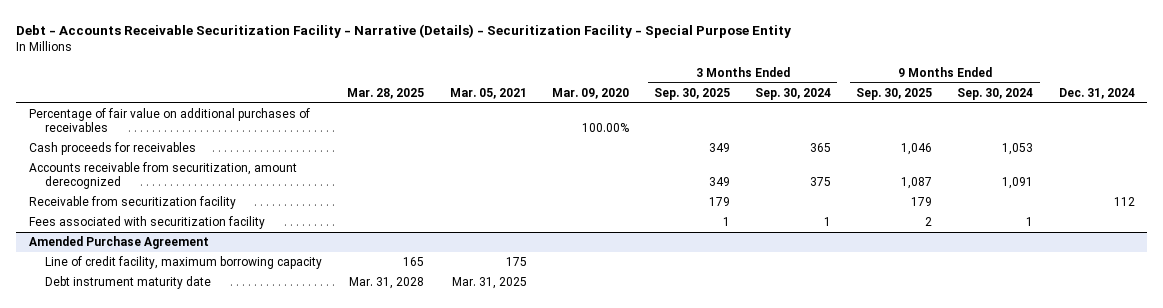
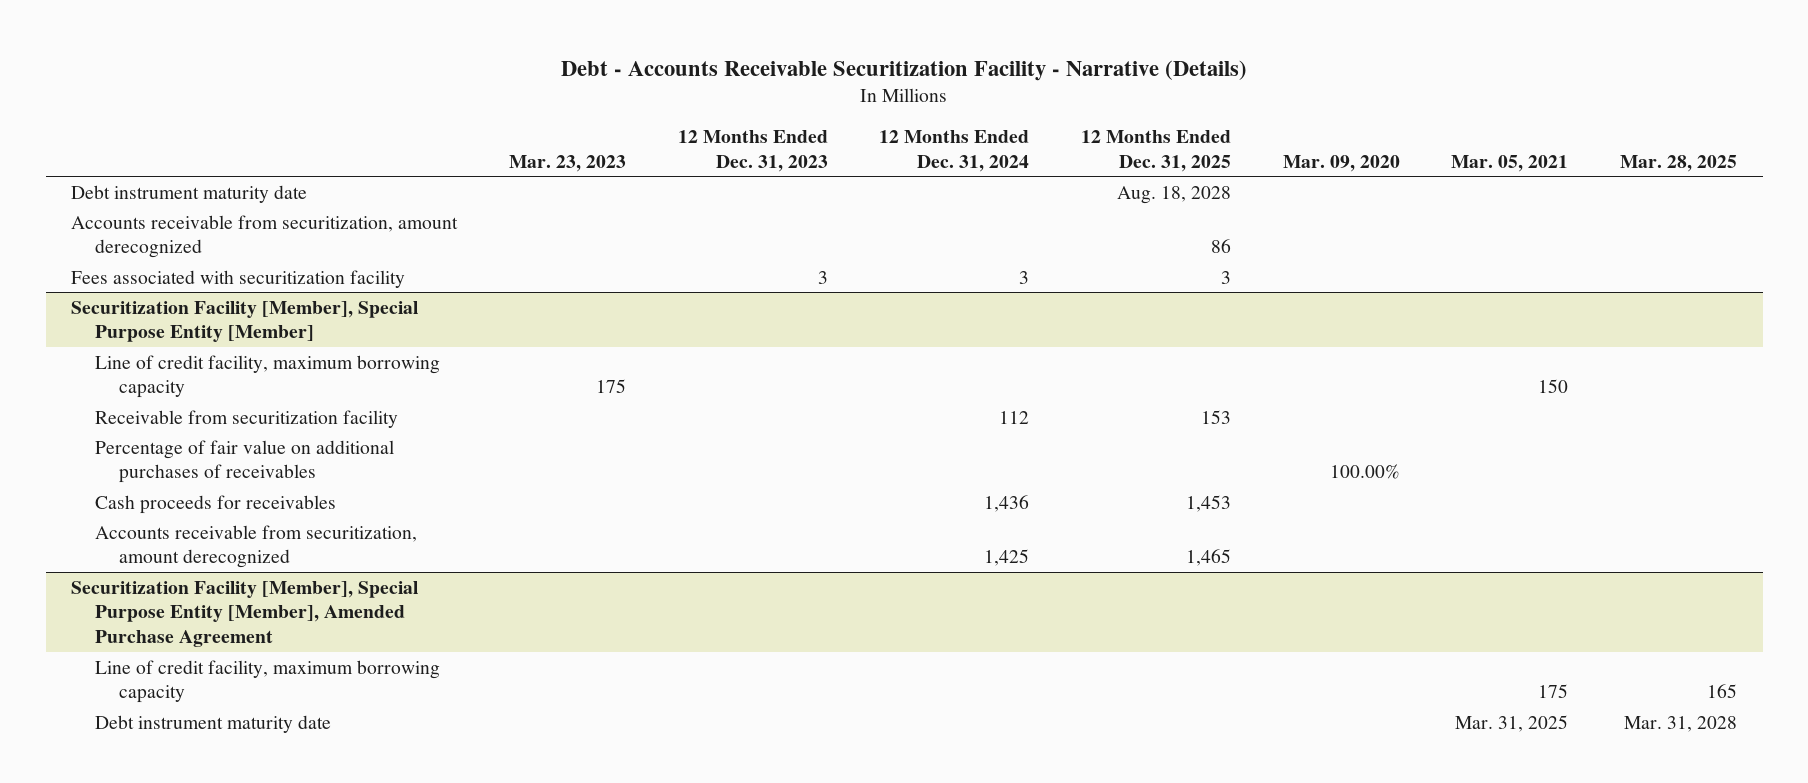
- Debt - Accounts Receivable Securitization Facility - Narrative (Details) - Securitization Facility - Special Purpose Entity
+ Debt - Accounts Receivable Securitization Facility - Narrative (Details)
- | Mar. 28, 2025 | Mar. 05, 2021 | Mar. 09, 2020 | 3 Months Ended Sep. 30, 2025 | 3 Months Ended Sep. 30, 2024 | 9 Months Ended Sep. 30, 2025 | 9 Months Ended Sep. 30, 2024 | Dec. 31, 2024
+ | Mar. 23, 2023 | 12 Months Ended Dec. 31, 2023 | 12 Months Ended Dec. 31, 2024 | 12 Months Ended Dec. 31, 2025 | Mar. 09, 2020 | Mar. 05, 2021 | Mar. 28, 2025
- Percentage of fair value on additional purchases of receivables | | | 100.00% | | | | |
- Cash proceeds for receivables | | | | 349 | 365 | 1,046 | 1,053 |
+ Debt instrument maturity date | | | | Aug. 18, 2028 | | |
- Receivable from securitization facility | | | | 179 | | 179 | | 112
- Amended Purchase Agreement
+ Securitization Facility [Member], Special Purpose Entity [Member]
+ Line of credit facility, maximum borrowing capacity | 175 | | | | | 150 |
+ Receivable from securitization facility | | | 112 | 153 | | |
+ Percentage of fair value on additional purchases of receivables | | | | | 100.00% | |
+ Cash proceeds for receivables | | | 1,436 | 1,453 | | |
+ Accounts receivable from securitization, amount derecognized | | | 1,425 | 1,465 | | |
+ Securitization Facility [Member], Special Purpose Entity [Member], Amended Purchase Agreement

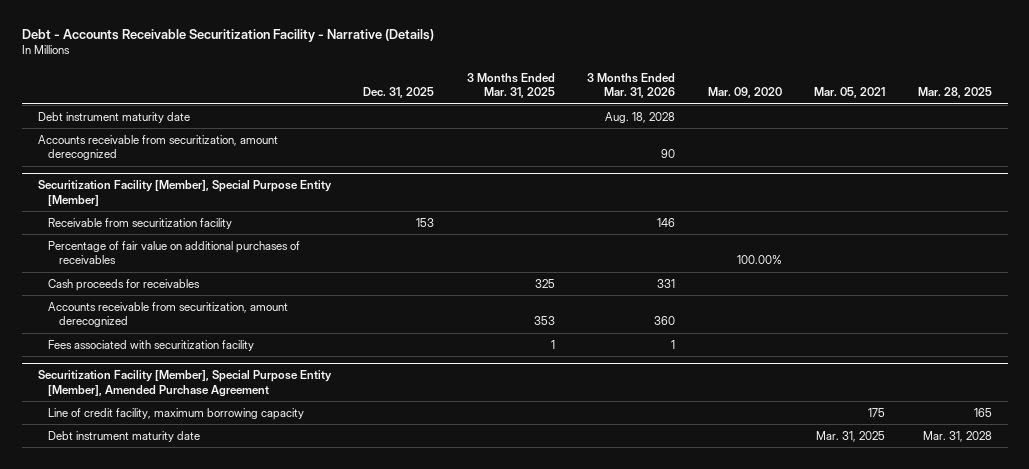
- | Mar. 23, 2023 | 12 Months Ended Dec. 31, 2023 | 12 Months Ended Dec. 31, 2024 | 12 Months Ended Dec. 31, 2025 | Mar. 09, 2020 | Mar. 05, 2021 | Mar. 28, 2025
+ | Dec. 31, 2025 | 3 Months Ended Mar. 31, 2025 | 3 Months Ended Mar. 31, 2026 | Mar. 09, 2020 | Mar. 05, 2021 | Mar. 28, 2025
- Fees associated with securitization facility | | 3 | 3 | 3 | | |
@ Securitization Facility [Member], Special Purpose Entity [Member]
- Line of credit facility, maximum borrowing capacity | 175 | | | | | 150 |
+ Fees associated with securitization facility | | 1 | 1 | | |

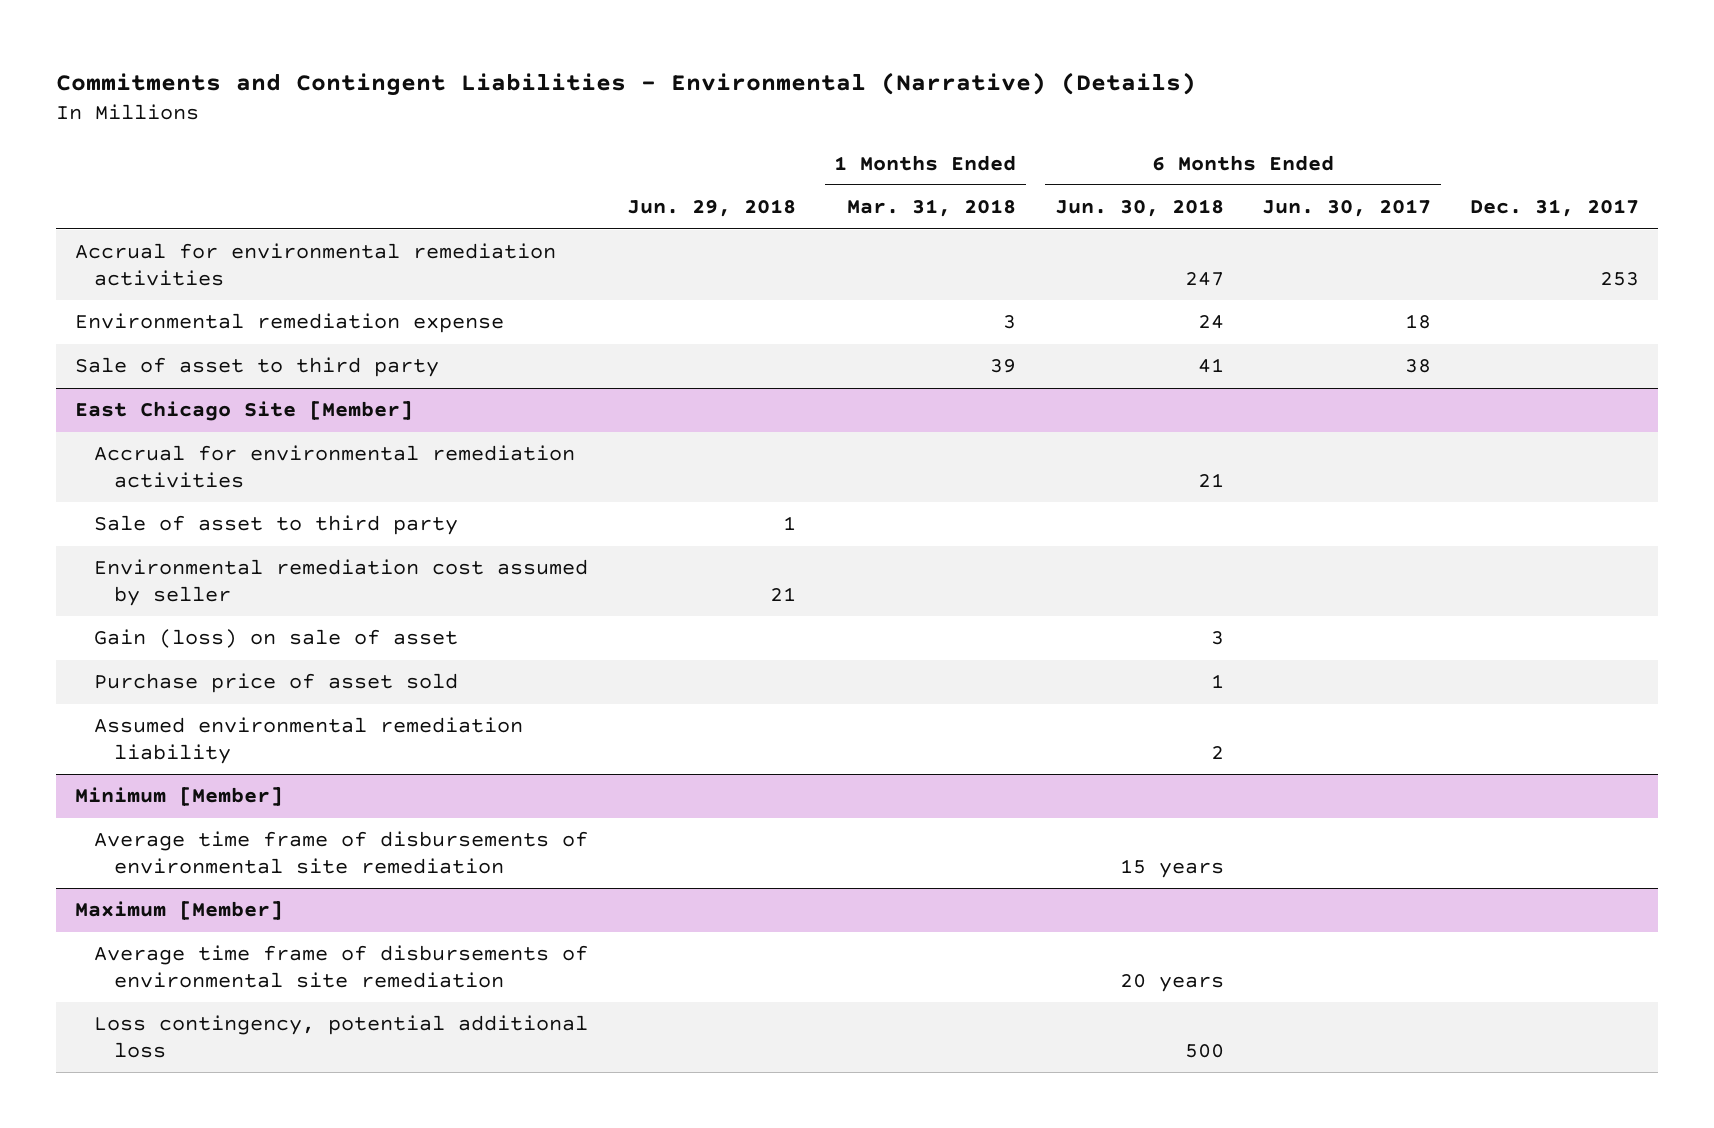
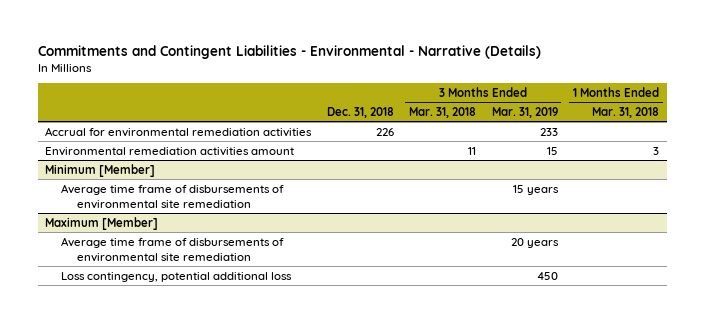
- Commitments and Contingent Liabilities - Environmental (Narrative) (Details)
+ Commitments and Contingent Liabilities - Environmental - Narrative (Details)
- | Jun. 29, 2018 | 1 Months Ended Mar. 31, 2018 | 6 Months Ended Jun. 30, 2018 | 6 Months Ended Jun. 30, 2017 | Dec. 31, 2017
+ | Dec. 31, 2018 | 3 Months Ended Mar. 31, 2018 | 3 Months Ended Mar. 31, 2019 | 1 Months Ended Mar. 31, 2018
- Environmental remediation expense | | 3 | 24 | 18 |
- Sale of asset to third party | | 39 | 41 | 38 |
- East Chicago Site [Member]
- Accrual for environmental remediation activities | | | 21 | |
- Sale of asset to third party | 1 | | | |
- Environmental remediation cost assumed by seller | 21 | | | |
- Gain (loss) on sale of asset | | | 3 | |
- Purchase price of asset sold | | | 1 | |
- Assumed environmental remediation liability | | | 2 | |
+ Environmental remediation activities amount | | 11 | 15 | 3

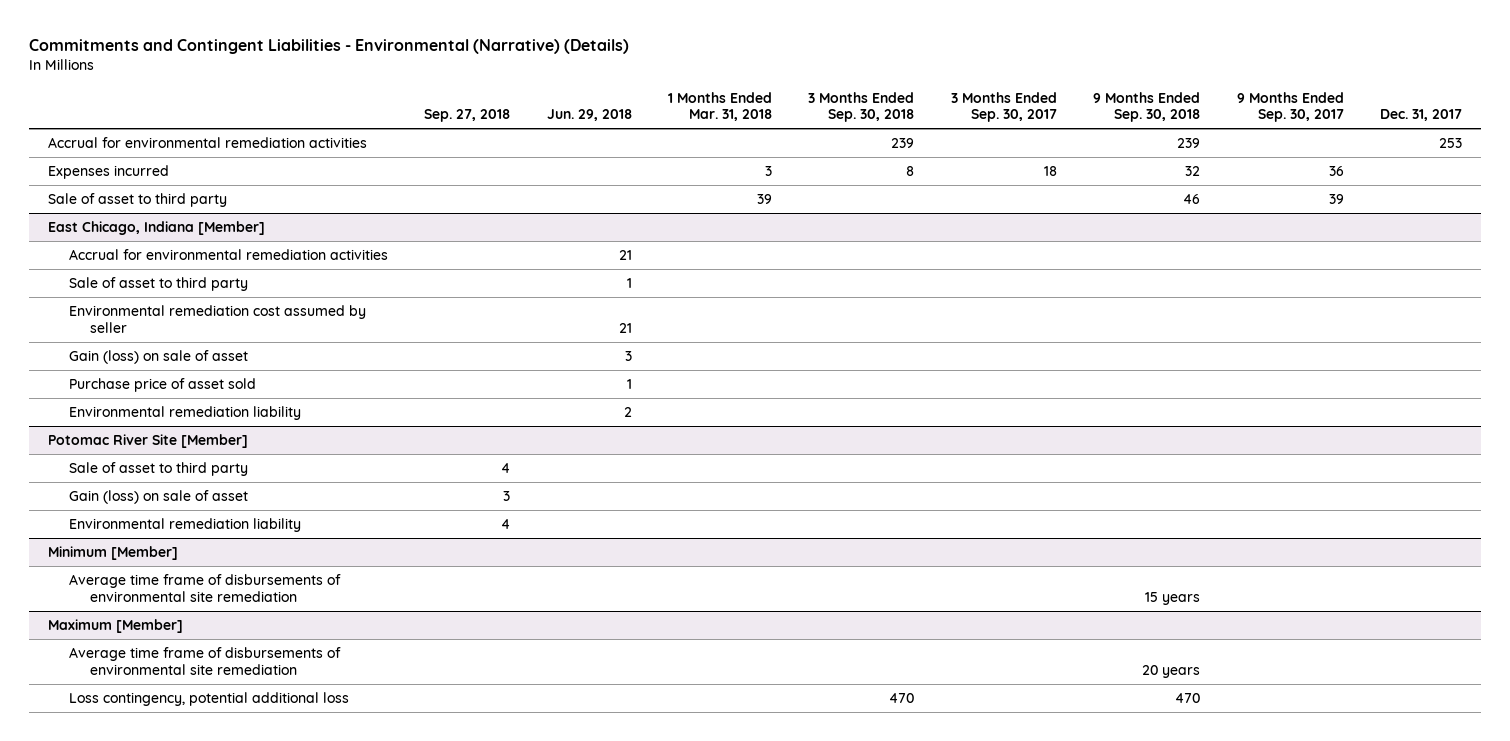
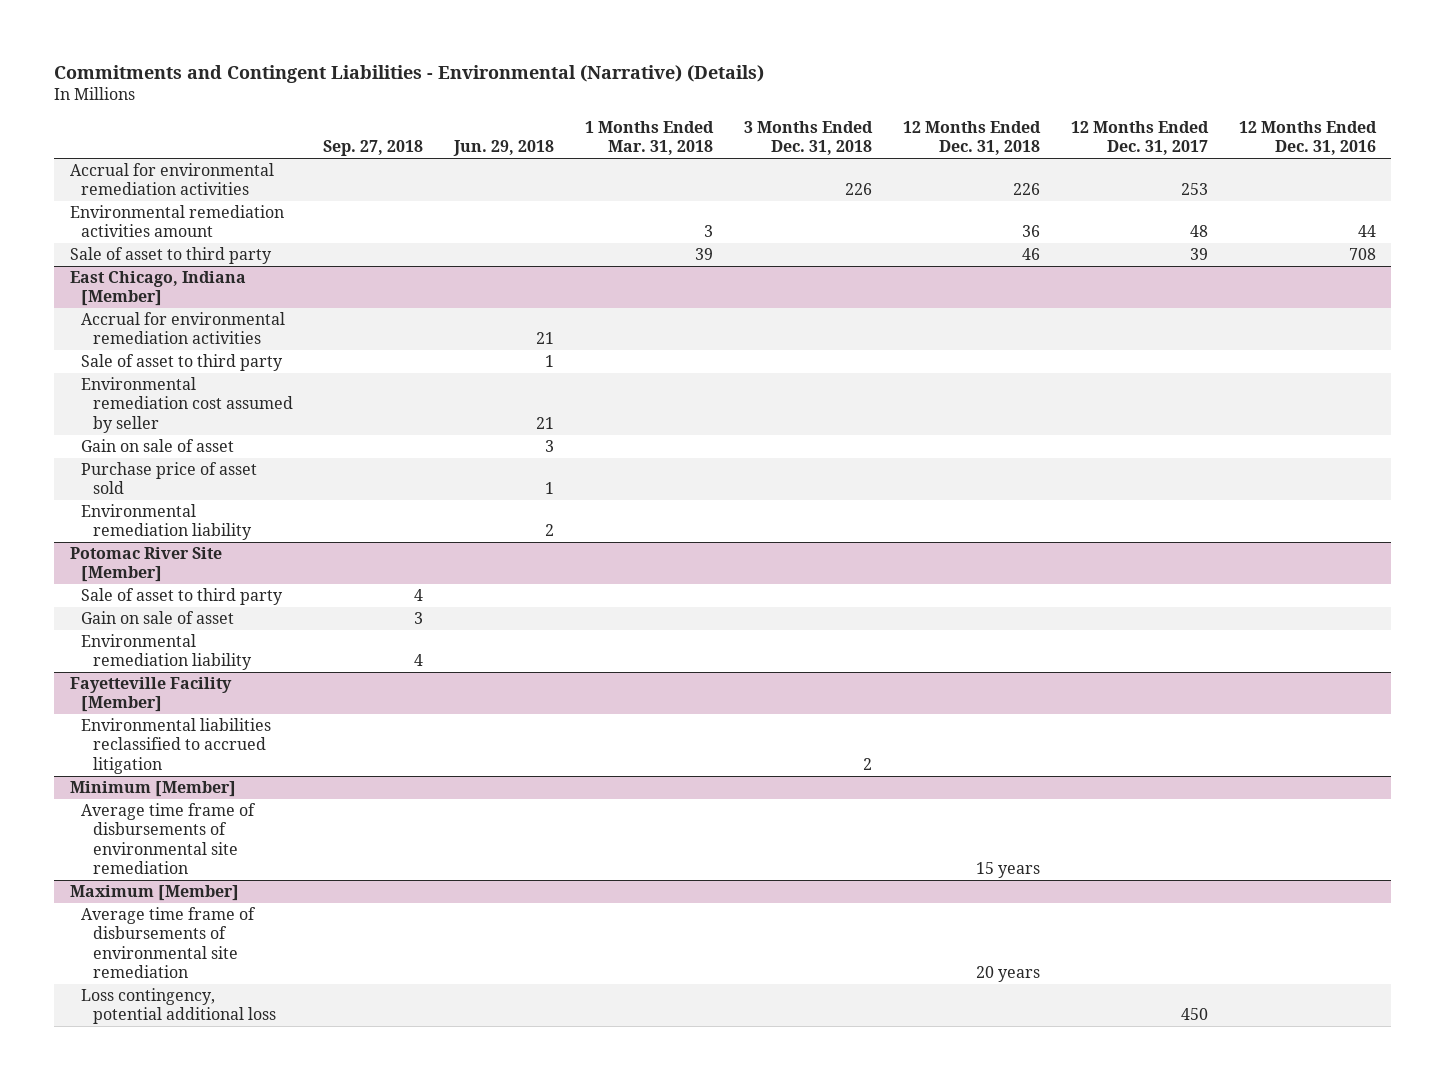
- | Sep. 27, 2018 | Jun. 29, 2018 | 1 Months Ended Mar. 31, 2018 | 3 Months Ended Sep. 30, 2018 | 3 Months Ended Sep. 30, 2017 | 9 Months Ended Sep. 30, 2018 | 9 Months Ended Sep. 30, 2017 | Dec. 31, 2017
+ | Sep. 27, 2018 | Jun. 29, 2018 | 1 Months Ended Mar. 31, 2018 | 3 Months Ended Dec. 31, 2018 | 12 Months Ended Dec. 31, 2018 | 12 Months Ended Dec. 31, 2017 | 12 Months Ended Dec. 31, 2016
- Expenses incurred | | | 3 | 8 | 18 | 32 | 36 |
+ Environmental remediation activities amount | | | 3 | | 36 | 48 | 44
@ East Chicago, Indiana [Member]
- Gain (loss) on sale of asset | | 3 | | | | | |
+ Gain on sale of asset | | 3 | | | | |
@ Potomac River Site [Member]
- Gain (loss) on sale of asset | 3 | | | | | | |
+ Gain on sale of asset | 3 | | | | | |
+ Fayetteville Facility [Member]
+ Environmental liabilities reclassified to accrued litigation | | | | 2 | | |

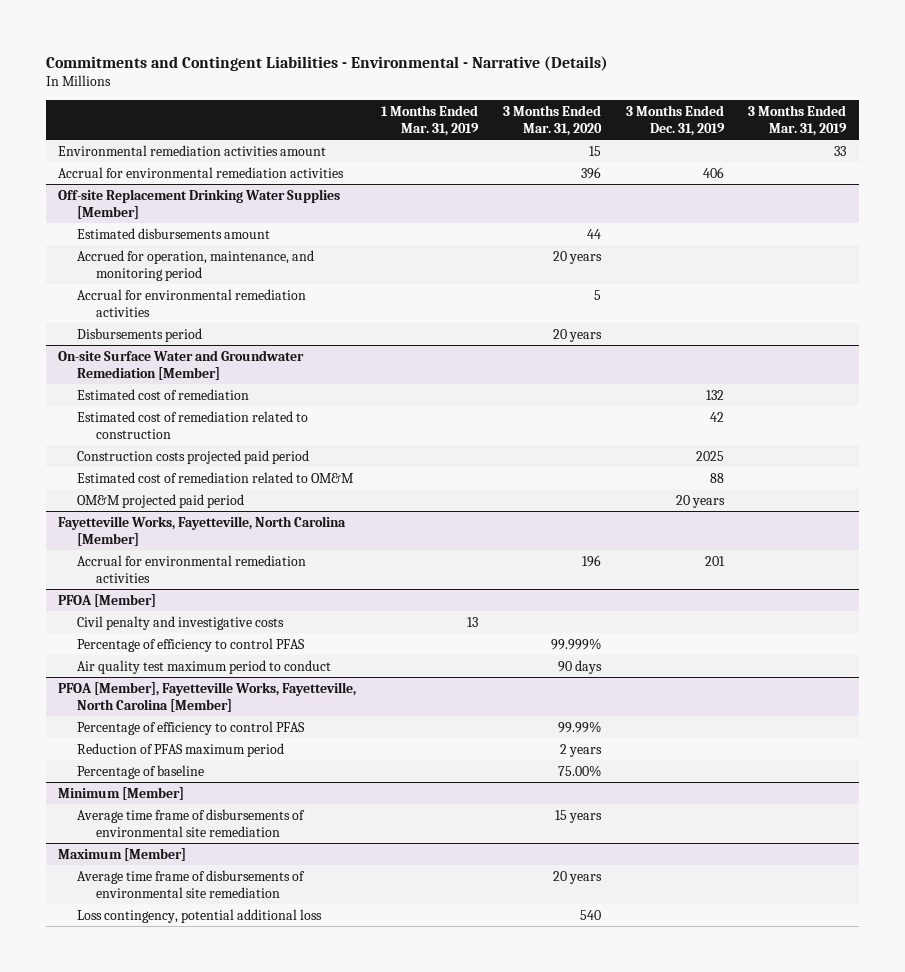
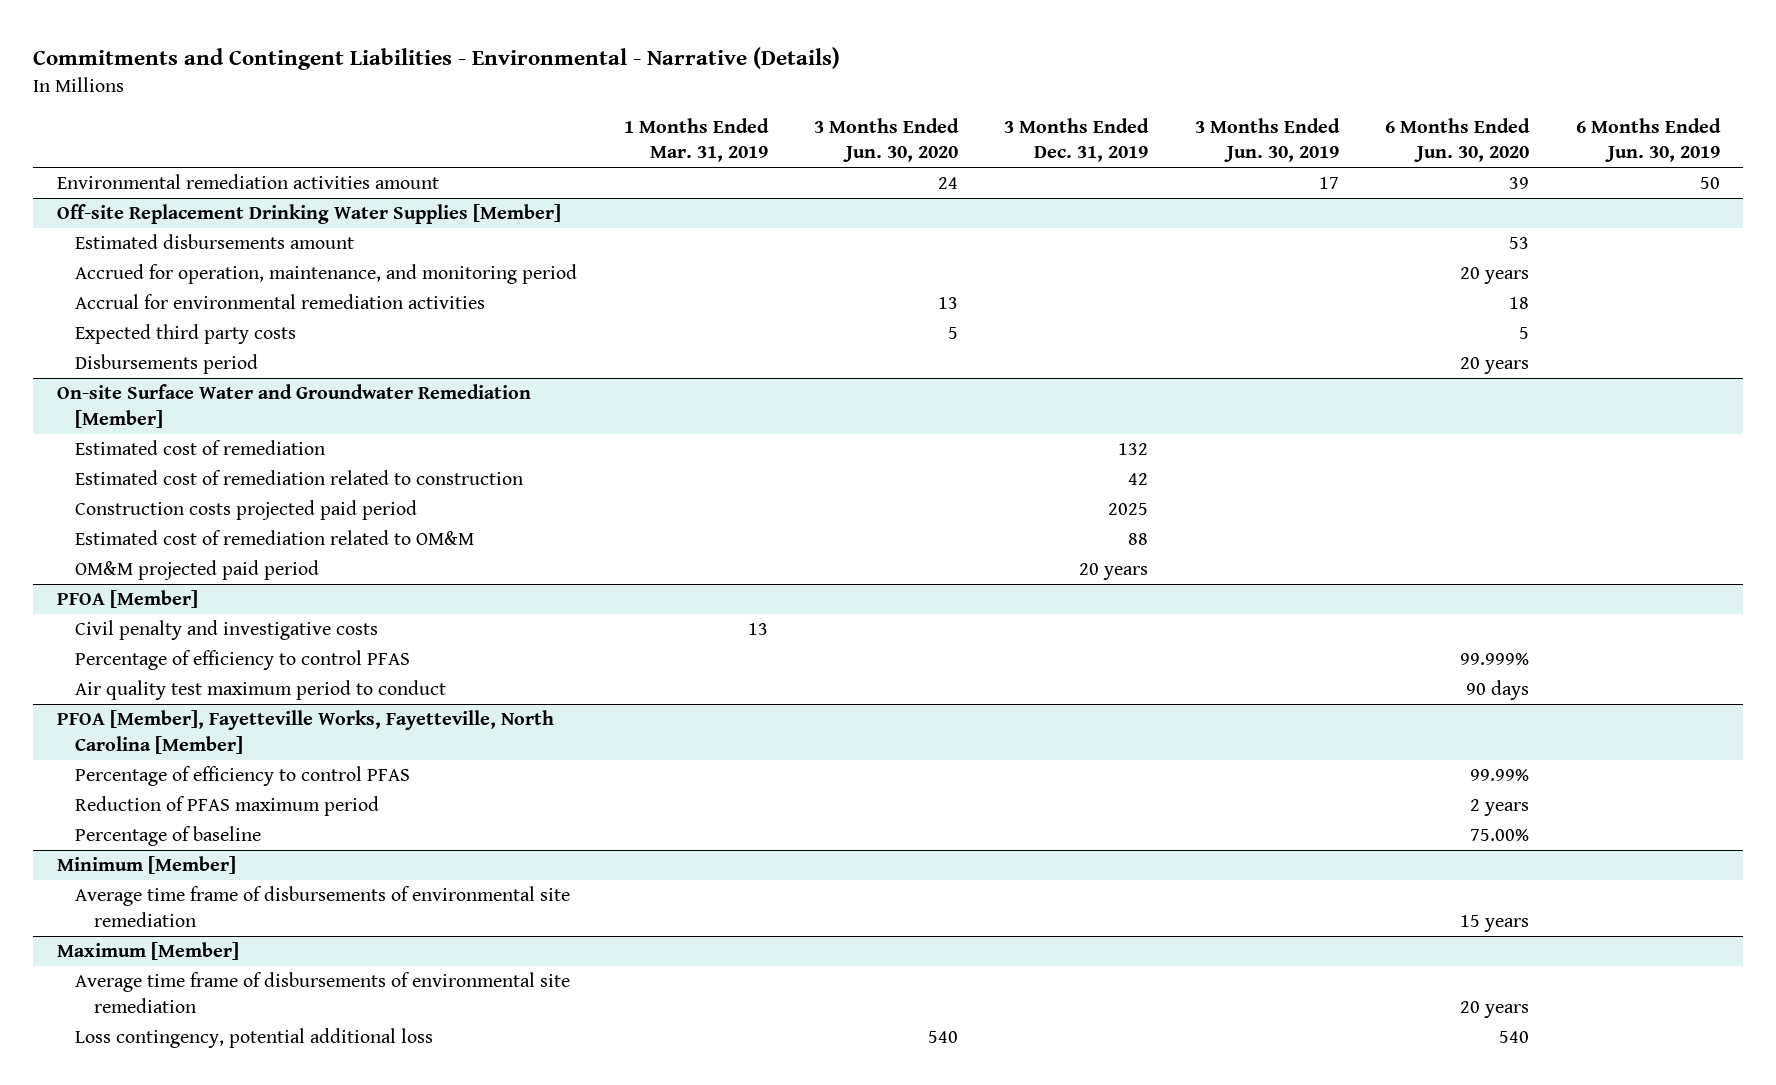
- | 1 Months Ended Mar. 31, 2019 | 3 Months Ended Mar. 31, 2020 | 3 Months Ended Dec. 31, 2019 | 3 Months Ended Mar. 31, 2019
+ | 1 Months Ended Mar. 31, 2019 | 3 Months Ended Jun. 30, 2020 | 3 Months Ended Dec. 31, 2019 | 3 Months Ended Jun. 30, 2019 | 6 Months Ended Jun. 30, 2020 | 6 Months Ended Jun. 30, 2019
- Accrual for environmental remediation activities | | 396 | 406 |
@ Off-site Replacement Drinking Water Supplies [Member]
+ Expected third party costs | | 5 | | | 5 |
- Fayetteville Works, Fayetteville, North Carolina [Member]
- Accrual for environmental remediation activities | | 196 | 201 |

